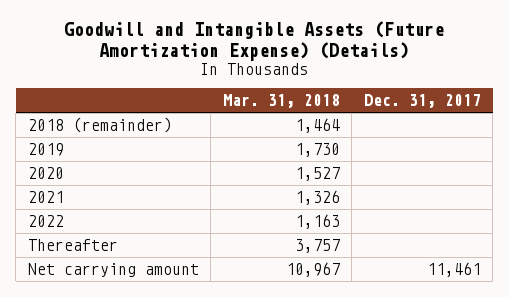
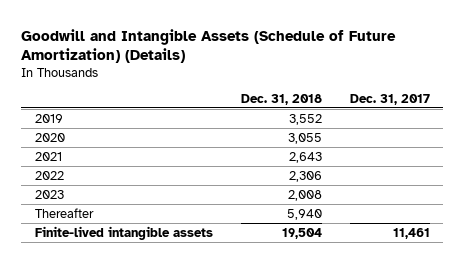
- Goodwill and Intangible Assets (Future Amortization Expense) (Details)
+ Goodwill and Intangible Assets (Schedule of Future Amortization) (Details)
- | Mar. 31, 2018 | Dec. 31, 2017
+ | Dec. 31, 2018 | Dec. 31, 2017
- 2018 (remainder) | 1,464 |
+ 2023 | 2,008 |
- Net carrying amount | 10,967 | 11,461
+ Finite-lived intangible assets | 19,504 | 11,461

